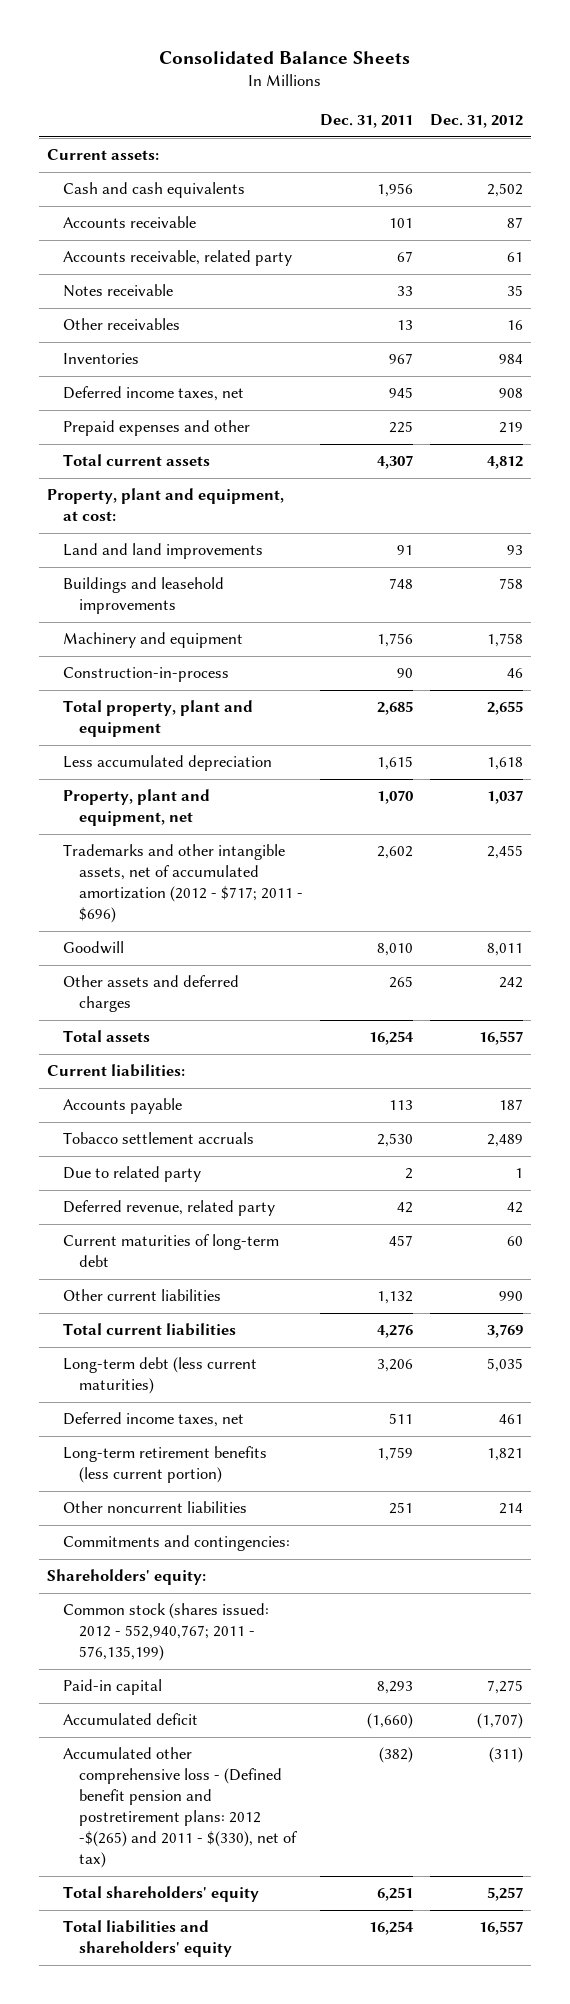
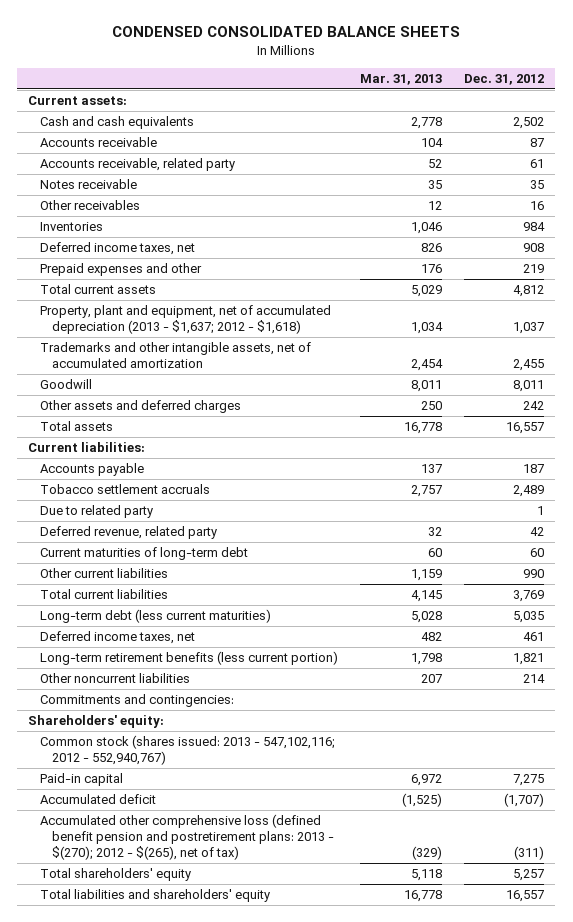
- Consolidated Balance Sheets
+ CONDENSED CONSOLIDATED BALANCE SHEETS
- | Dec. 31, 2011 | Dec. 31, 2012
+ | Mar. 31, 2013 | Dec. 31, 2012
- Property, plant and equipment, at cost:
- Land and land improvements | 91 | 93
- Buildings and leasehold improvements | 748 | 758
- Machinery and equipment | 1,756 | 1,758
- Construction-in-process | 90 | 46
- Total property, plant and equipment | 2,685 | 2,655
- Less accumulated depreciation | 1,615 | 1,618
- Property, plant and equipment, net | 1,070 | 1,037
- Trademarks and other intangible assets, net of accumulated amortization (2012 - $717; 2011 - $696) | 2,602 | 2,455
+ Property, plant and equipment, net of accumulated depreciation (2013 - $1,637; 2012 - $1,618) | 1,034 | 1,037
+ Trademarks and other intangible assets, net of accumulated amortization | 2,454 | 2,455
- Common stock (shares issued: 2012 - 552,940,767; 2011 - 576,135,199)
+ Common stock (shares issued: 2013 - 547,102,116; 2012 - 552,940,767)
- Accumulated other comprehensive loss - (Defined benefit pension and postretirement plans: 2012 -$(265) and 2011 - $(330), net of tax) | (382) | (311)
+ Accumulated other comprehensive loss (defined benefit pension and postretirement plans: 2013 - $(270); 2012 - $(265), net of tax) | (329) | (311)

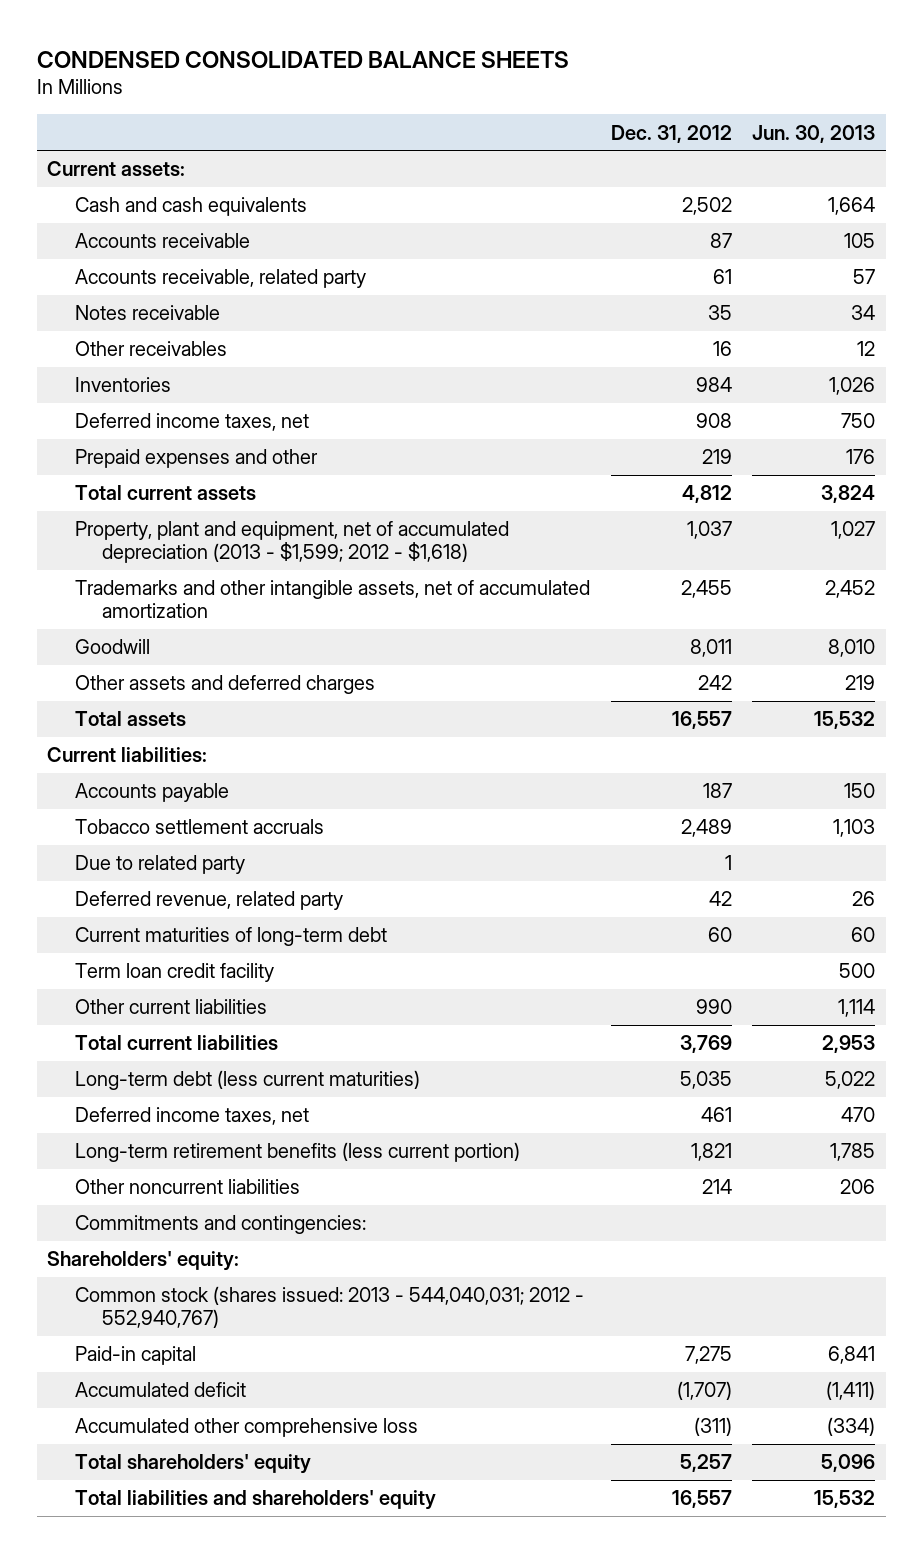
- | Mar. 31, 2013 | Dec. 31, 2012
+ | Dec. 31, 2012 | Jun. 30, 2013
- Property, plant and equipment, net of accumulated depreciation (2013 - $1,637; 2012 - $1,618) | 1,034 | 1,037
+ Property, plant and equipment, net of accumulated depreciation (2013 - $1,599; 2012 - $1,618) | 1,037 | 1,027
+ Term loan credit facility | | 500
- Common stock (shares issued: 2013 - 547,102,116; 2012 - 552,940,767)
+ Common stock (shares issued: 2013 - 544,040,031; 2012 - 552,940,767)
- Accumulated other comprehensive loss (defined benefit pension and postretirement plans: 2013 - $(270); 2012 - $(265), net of tax) | (329) | (311)
+ Accumulated other comprehensive loss | (311) | (334)

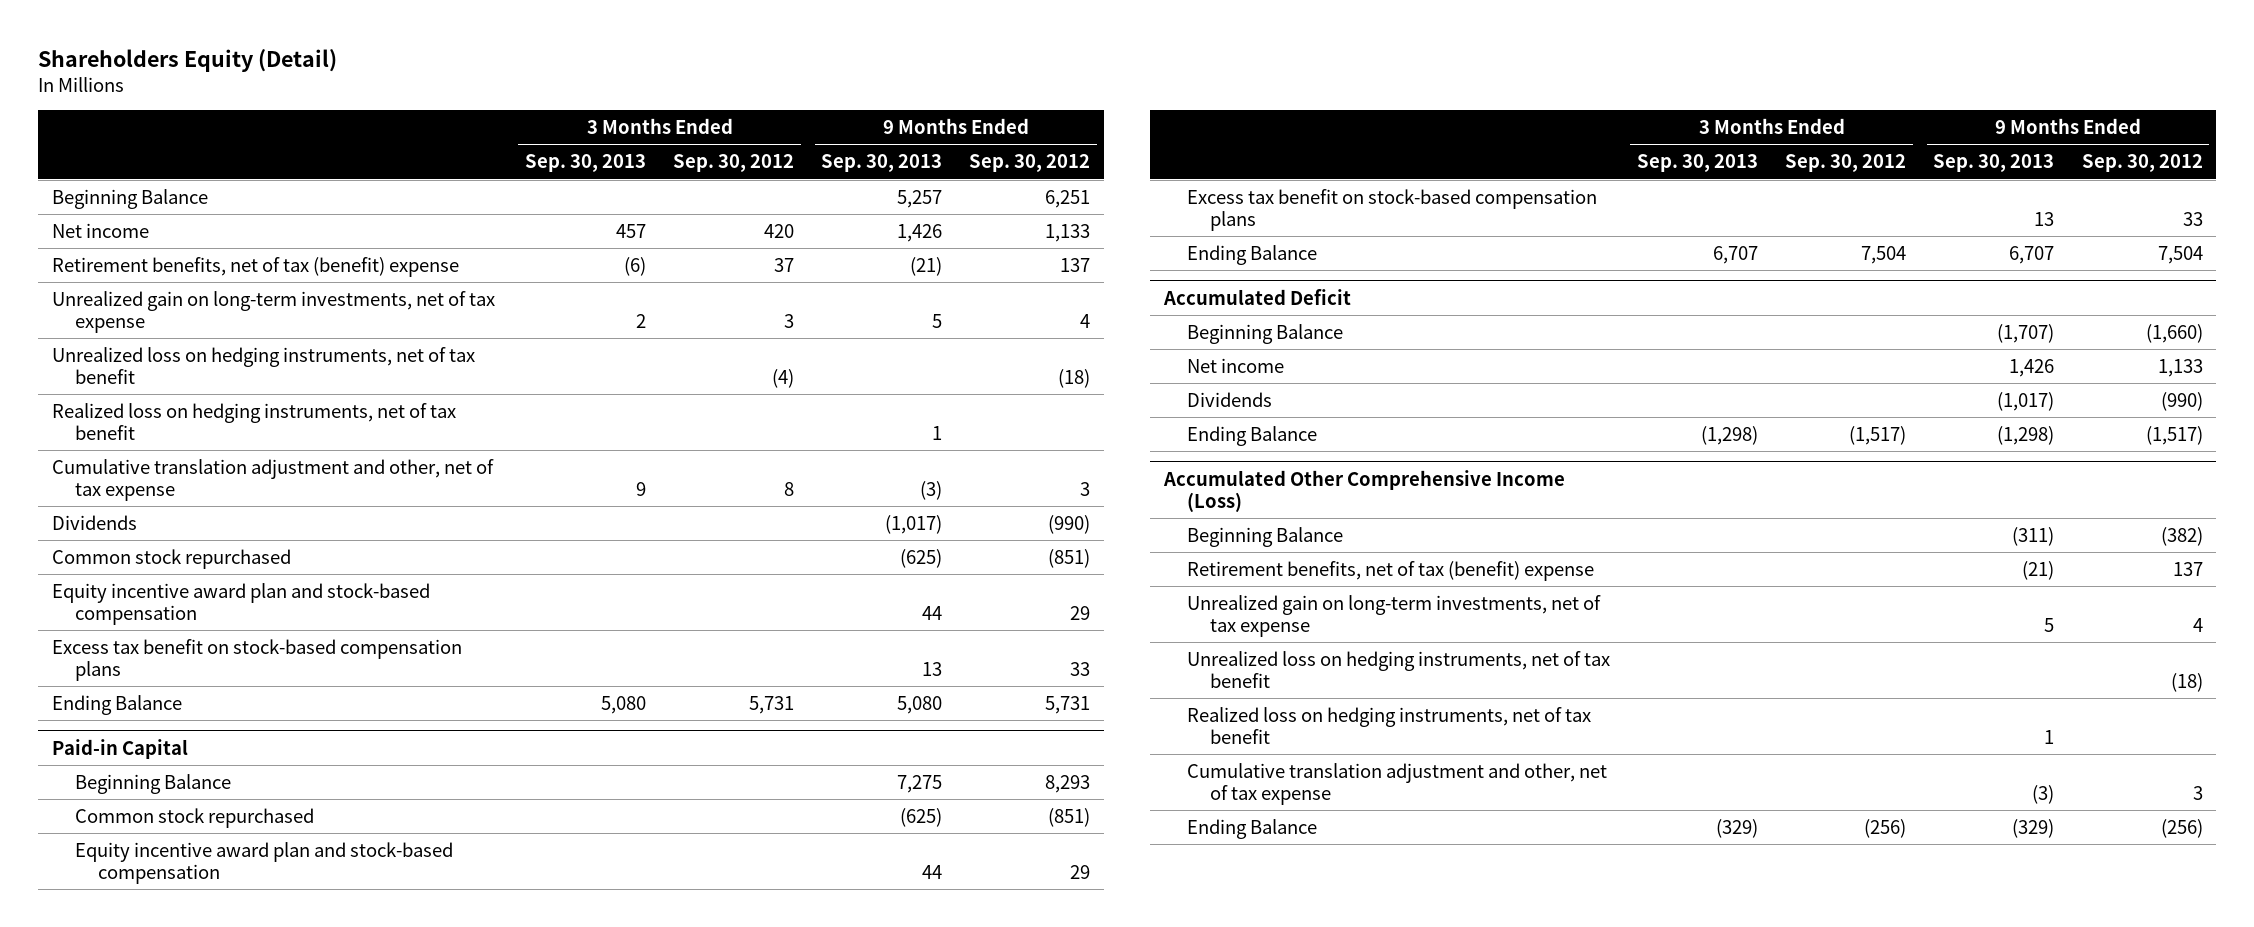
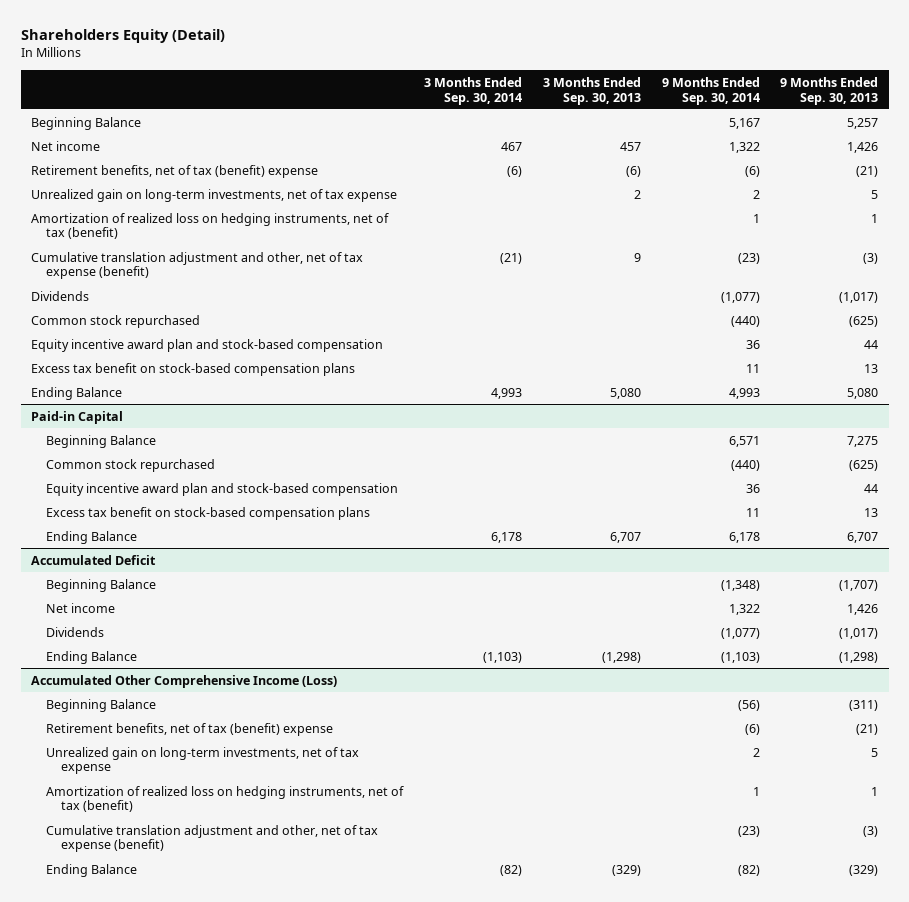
- | 3 Months Ended Sep. 30, 2013 | 3 Months Ended Sep. 30, 2012 | 9 Months Ended Sep. 30, 2013 | 9 Months Ended Sep. 30, 2012
+ | 3 Months Ended Sep. 30, 2014 | 3 Months Ended Sep. 30, 2013 | 9 Months Ended Sep. 30, 2014 | 9 Months Ended Sep. 30, 2013
- Unrealized loss on hedging instruments, net of tax benefit | | (4) | | (18)
- Realized loss on hedging instruments, net of tax benefit | | | 1 |
- Cumulative translation adjustment and other, net of tax expense | 9 | 8 | (3) | 3
+ Amortization of realized loss on hedging instruments, net of tax (benefit) | | | 1 | 1
+ Cumulative translation adjustment and other, net of tax expense (benefit) | (21) | 9 | (23) | (3)
@ Accumulated Other Comprehensive Income (Loss)
- Unrealized loss on hedging instruments, net of tax benefit | | | | (18)
- Realized loss on hedging instruments, net of tax benefit | | | 1 |
- Cumulative translation adjustment and other, net of tax expense | | | (3) | 3
+ Amortization of realized loss on hedging instruments, net of tax (benefit) | | | 1 | 1
+ Cumulative translation adjustment and other, net of tax expense (benefit) | | | (23) | (3)

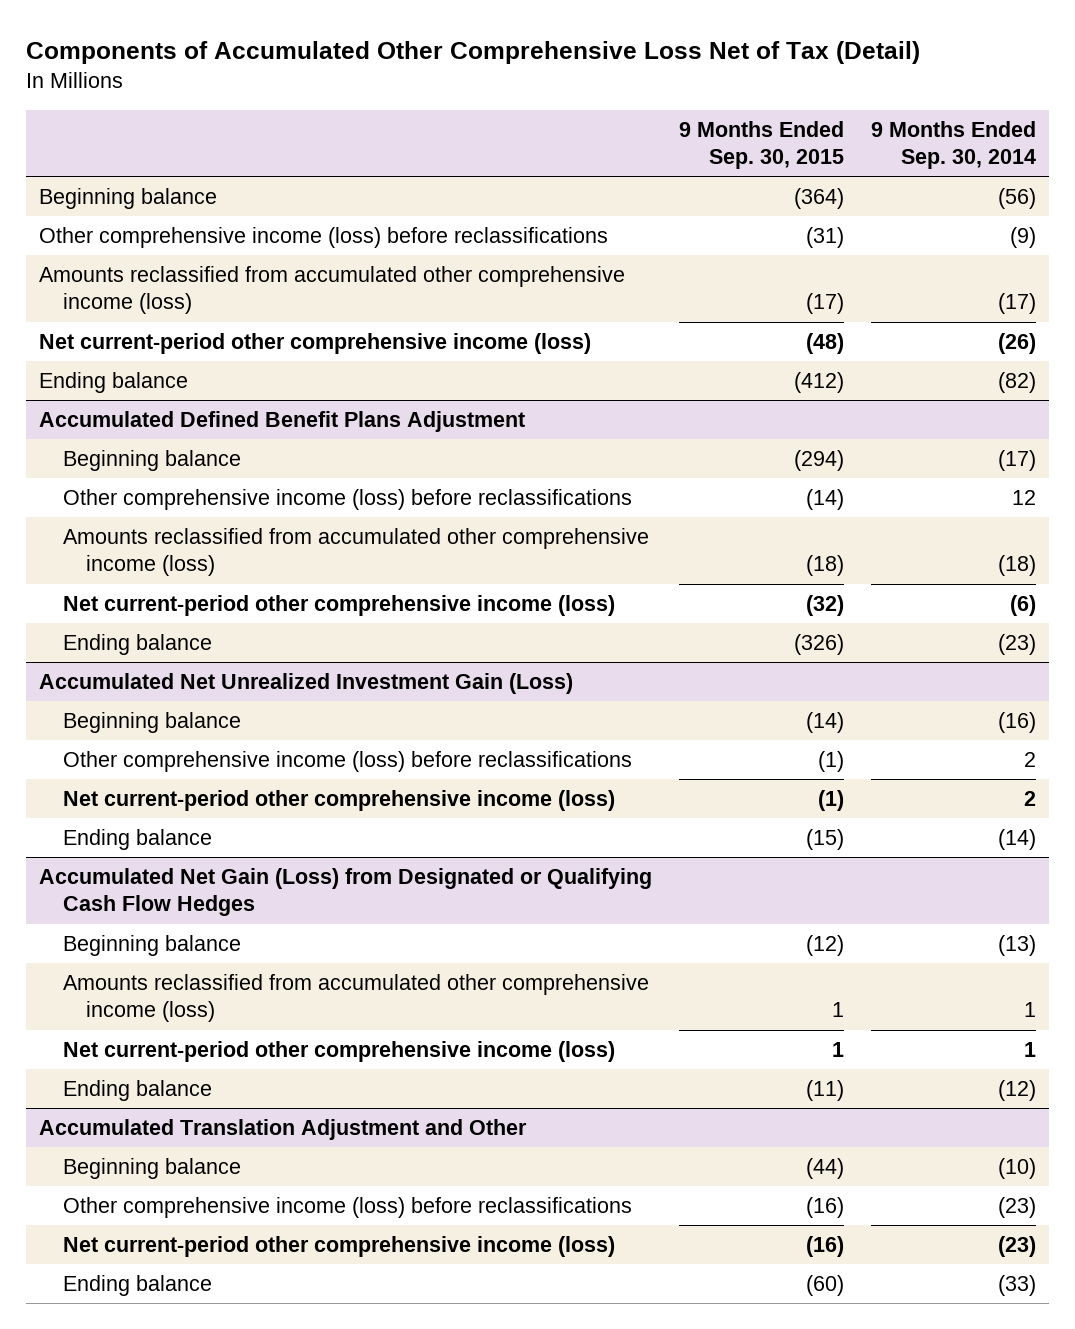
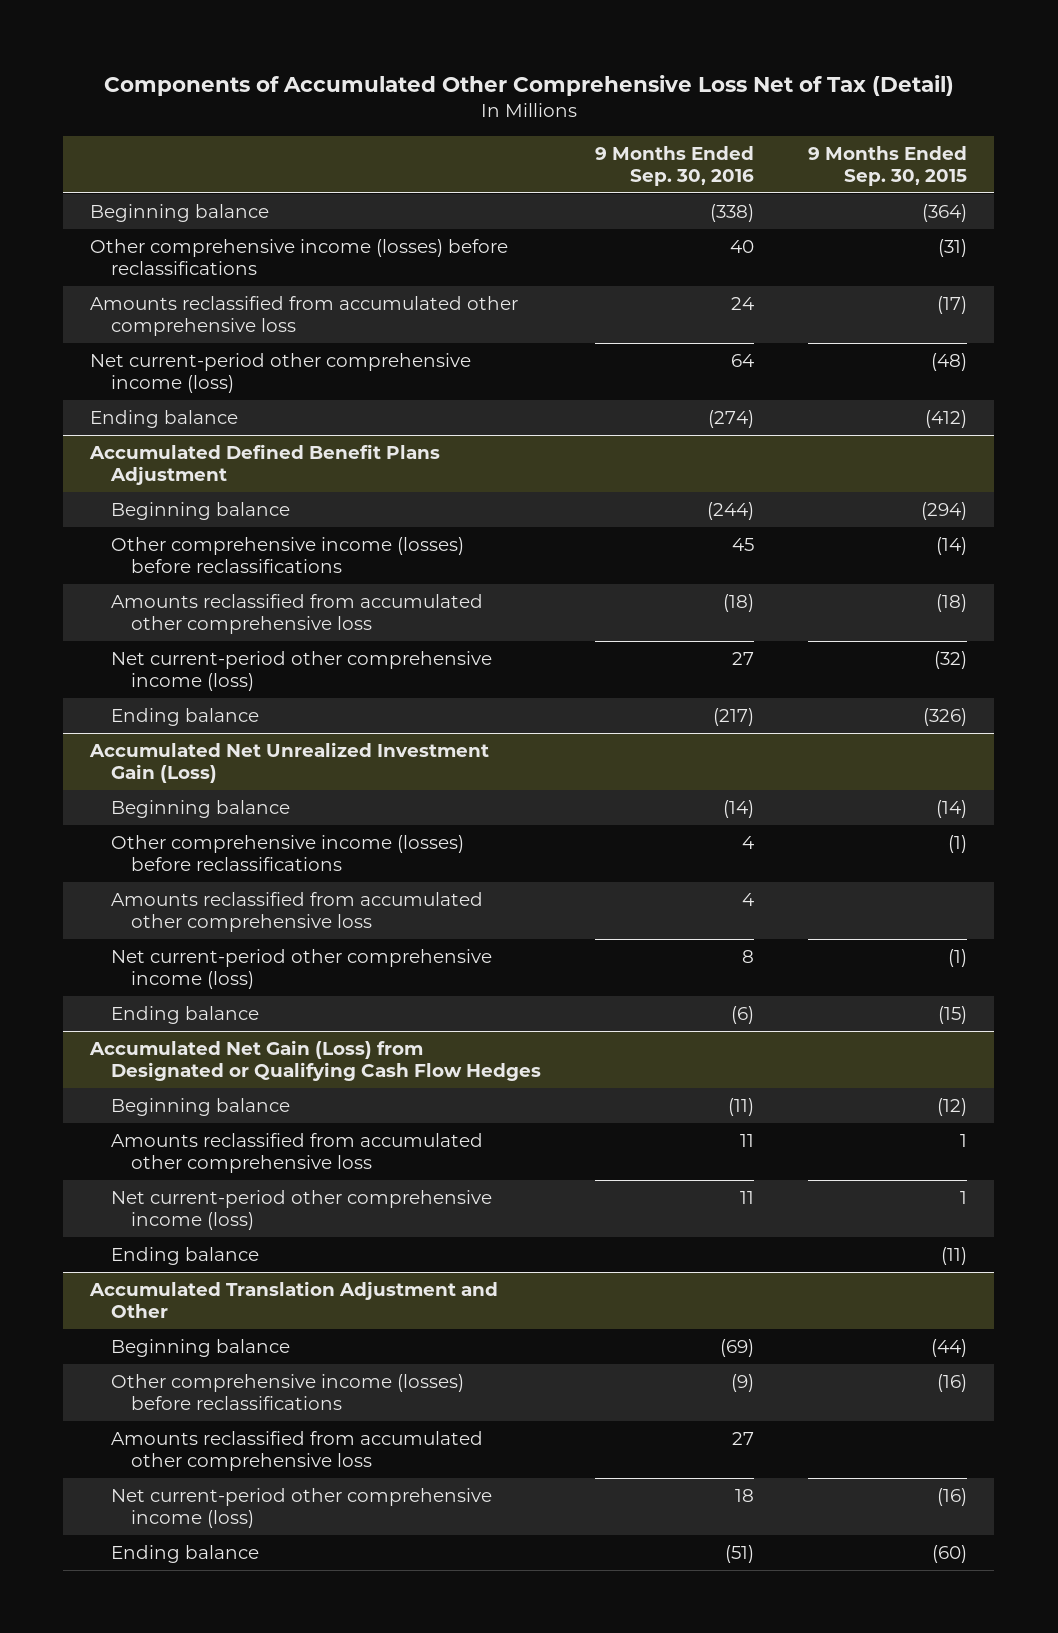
- | 9 Months Ended Sep. 30, 2015 | 9 Months Ended Sep. 30, 2014
+ | 9 Months Ended Sep. 30, 2016 | 9 Months Ended Sep. 30, 2015
- Other comprehensive income (loss) before reclassifications | (31) | (9)
- Amounts reclassified from accumulated other comprehensive income (loss) | (17) | (17)
+ Other comprehensive income (losses) before reclassifications | 40 | (31)
+ Amounts reclassified from accumulated other comprehensive loss | 24 | (17)
@ Accumulated Defined Benefit Plans Adjustment
- Other comprehensive income (loss) before reclassifications | (14) | 12
- Amounts reclassified from accumulated other comprehensive income (loss) | (18) | (18)
+ Other comprehensive income (losses) before reclassifications | 45 | (14)
+ Amounts reclassified from accumulated other comprehensive loss | (18) | (18)
@ Accumulated Net Unrealized Investment Gain (Loss)
- Other comprehensive income (loss) before reclassifications | (1) | 2
+ Other comprehensive income (losses) before reclassifications | 4 | (1)
+ Amounts reclassified from accumulated other comprehensive loss | 4 |
@ Accumulated Net Gain (Loss) from Designated or Qualifying Cash Flow Hedges
- Amounts reclassified from accumulated other comprehensive income (loss) | 1 | 1
+ Amounts reclassified from accumulated other comprehensive loss | 11 | 1
@ Accumulated Translation Adjustment and Other
- Other comprehensive income (loss) before reclassifications | (16) | (23)
+ Other comprehensive income (losses) before reclassifications | (9) | (16)
+ Amounts reclassified from accumulated other comprehensive loss | 27 |

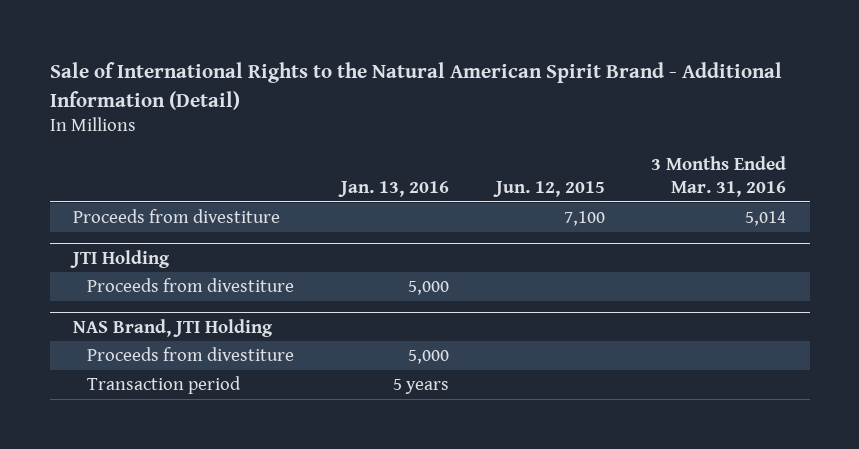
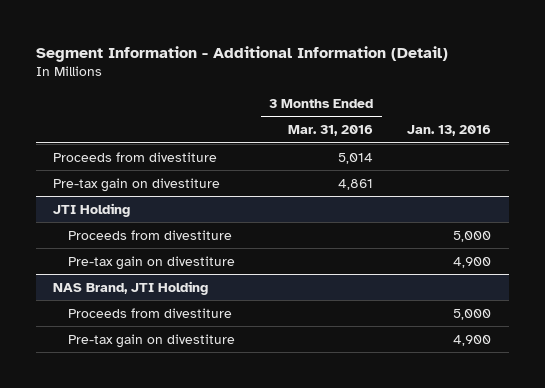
- Sale of International Rights to the Natural American Spirit Brand - Additional Information (Detail)
+ Segment Information - Additional Information (Detail)
- | Jan. 13, 2016 | Jun. 12, 2015 | 3 Months Ended Mar. 31, 2016
+ | 3 Months Ended Mar. 31, 2016 | Jan. 13, 2016
+ Pre-tax gain on divestiture | 4,861 |
@ JTI Holding
+ Pre-tax gain on divestiture | | 4,900
@ NAS Brand, JTI Holding
- Transaction period | 5 years | |
+ Pre-tax gain on divestiture | | 4,900

